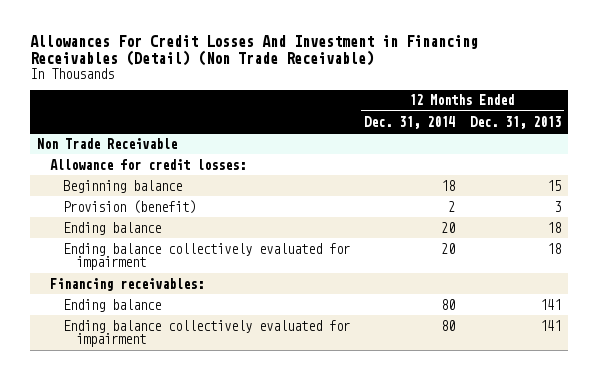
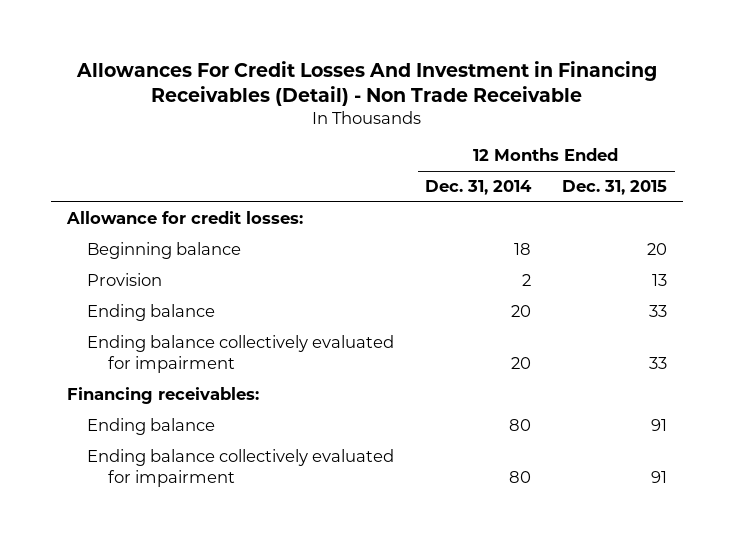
- Allowances For Credit Losses And Investment in Financing Receivables (Detail) (Non Trade Receivable)
+ Allowances For Credit Losses And Investment in Financing Receivables (Detail) - Non Trade Receivable
- | 12 Months Ended Dec. 31, 2014 | 12 Months Ended Dec. 31, 2013
+ | 12 Months Ended Dec. 31, 2014 | 12 Months Ended Dec. 31, 2015
- Non Trade Receivable
- Provision (benefit) | 2 | 3
+ Provision | 2 | 13

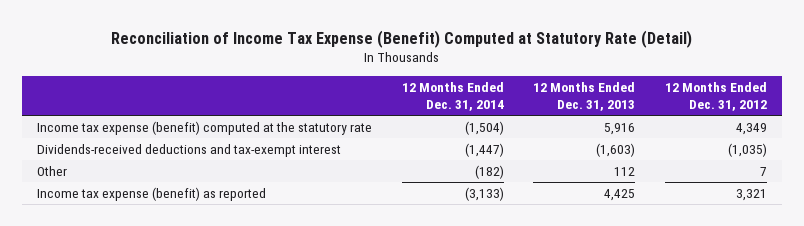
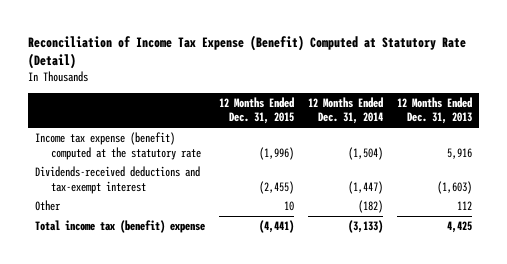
- | 12 Months Ended Dec. 31, 2014 | 12 Months Ended Dec. 31, 2013 | 12 Months Ended Dec. 31, 2012
+ | 12 Months Ended Dec. 31, 2015 | 12 Months Ended Dec. 31, 2014 | 12 Months Ended Dec. 31, 2013
- Income tax expense (benefit) as reported | (3,133) | 4,425 | 3,321
+ Total income tax (benefit) expense | (4,441) | (3,133) | 4,425

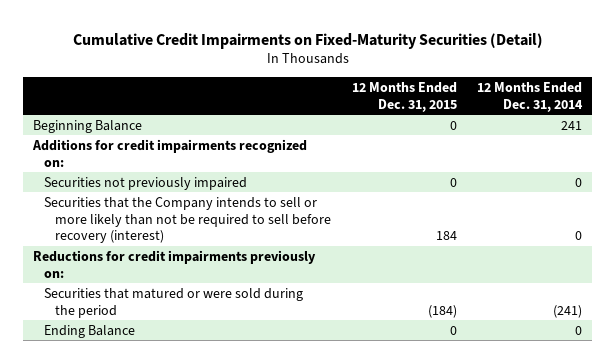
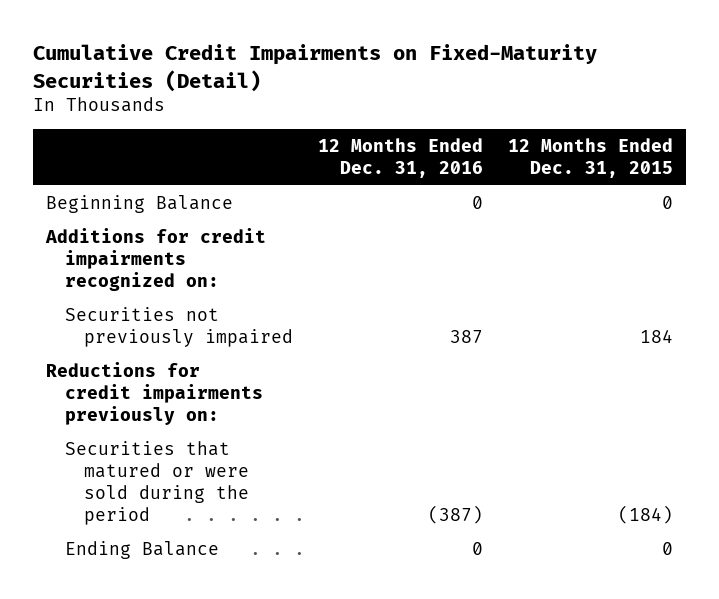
- | 12 Months Ended Dec. 31, 2015 | 12 Months Ended Dec. 31, 2014
+ | 12 Months Ended Dec. 31, 2016 | 12 Months Ended Dec. 31, 2015
- Securities not previously impaired | 0 | 0
- Securities that the Company intends to sell or more likely than not be required to sell before recovery (interest) | 184 | 0
+ Securities not previously impaired | 387 | 184

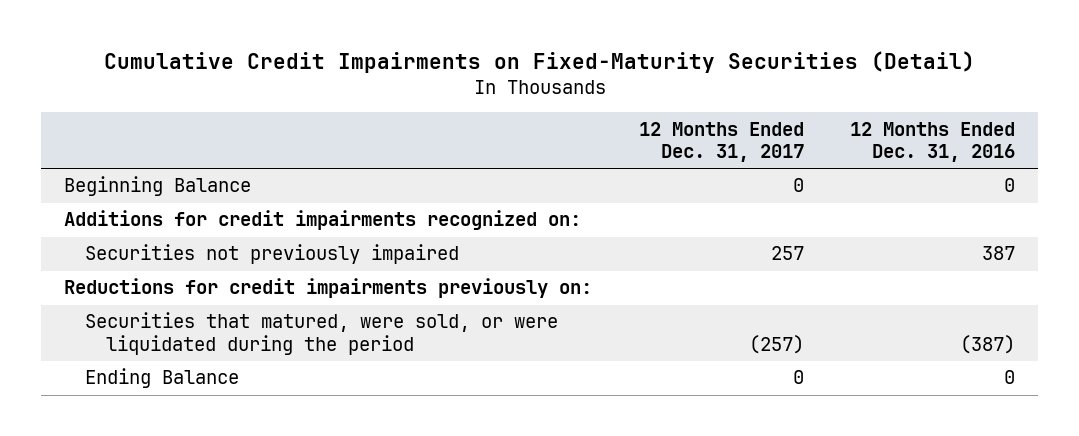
- | 12 Months Ended Dec. 31, 2016 | 12 Months Ended Dec. 31, 2015
+ | 12 Months Ended Dec. 31, 2017 | 12 Months Ended Dec. 31, 2016
- Securities that matured or were sold during the period | (387) | (184)
+ Securities that matured, were sold, or were liquidated during the period | (257) | (387)

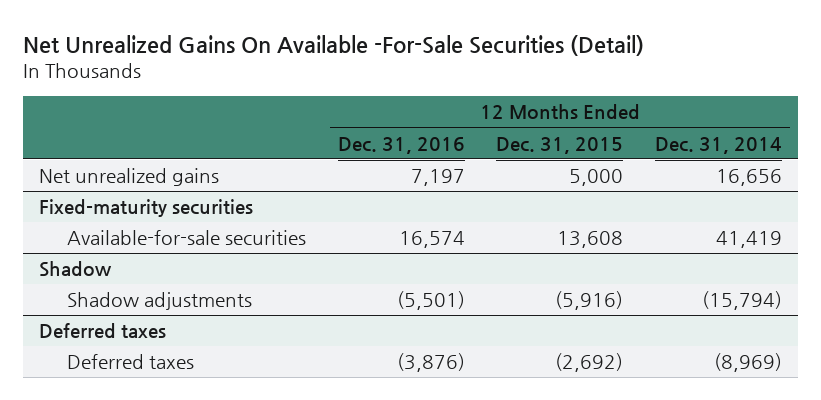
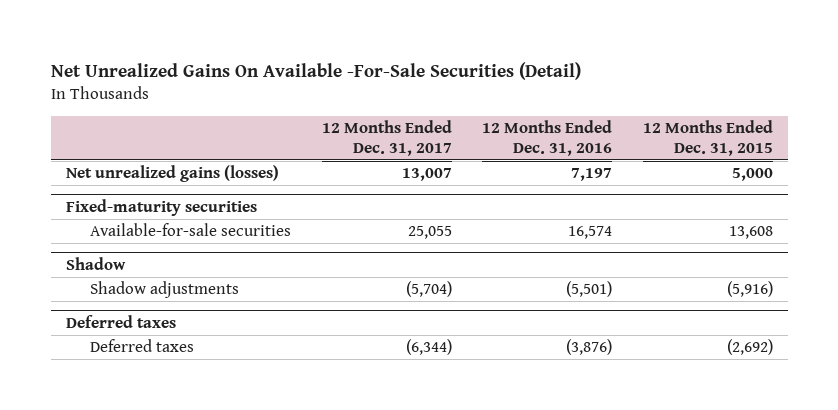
- | 12 Months Ended Dec. 31, 2016 | 12 Months Ended Dec. 31, 2015 | 12 Months Ended Dec. 31, 2014
+ | 12 Months Ended Dec. 31, 2017 | 12 Months Ended Dec. 31, 2016 | 12 Months Ended Dec. 31, 2015
- Net unrealized gains | 7,197 | 5,000 | 16,656
+ Net unrealized gains (losses) | 13,007 | 7,197 | 5,000

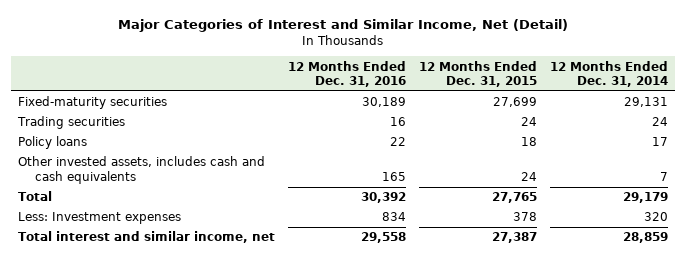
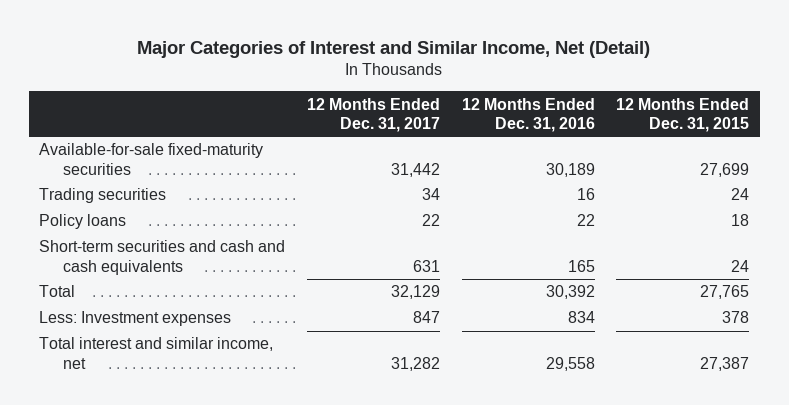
- | 12 Months Ended Dec. 31, 2016 | 12 Months Ended Dec. 31, 2015 | 12 Months Ended Dec. 31, 2014
+ | 12 Months Ended Dec. 31, 2017 | 12 Months Ended Dec. 31, 2016 | 12 Months Ended Dec. 31, 2015
- Fixed-maturity securities | 30,189 | 27,699 | 29,131
+ Available-for-sale fixed-maturity securities | 31,442 | 30,189 | 27,699
- Other invested assets, includes cash and cash equivalents | 165 | 24 | 7
+ Short-term securities and cash and cash equivalents | 631 | 165 | 24

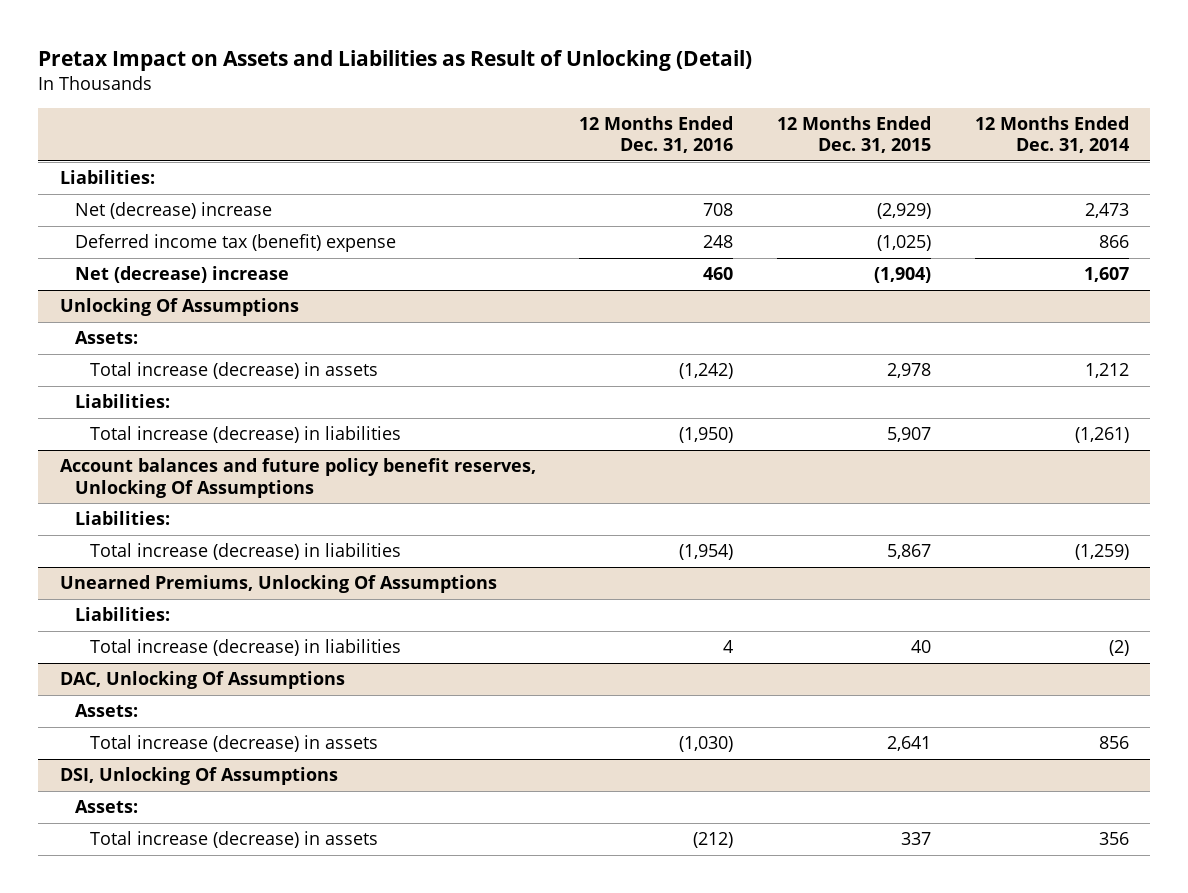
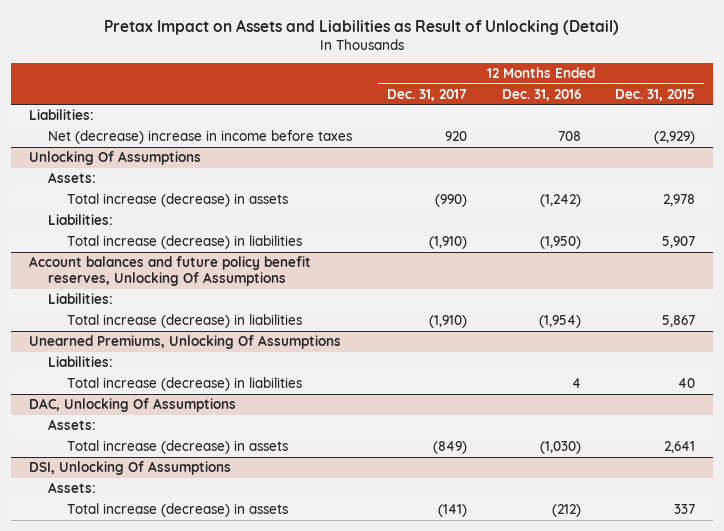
- | 12 Months Ended Dec. 31, 2016 | 12 Months Ended Dec. 31, 2015 | 12 Months Ended Dec. 31, 2014
+ | 12 Months Ended Dec. 31, 2017 | 12 Months Ended Dec. 31, 2016 | 12 Months Ended Dec. 31, 2015
- Net (decrease) increase | 708 | (2,929) | 2,473
- Deferred income tax (benefit) expense | 248 | (1,025) | 866
- Net (decrease) increase | 460 | (1,904) | 1,607
+ Net (decrease) increase in income before taxes | 920 | 708 | (2,929)

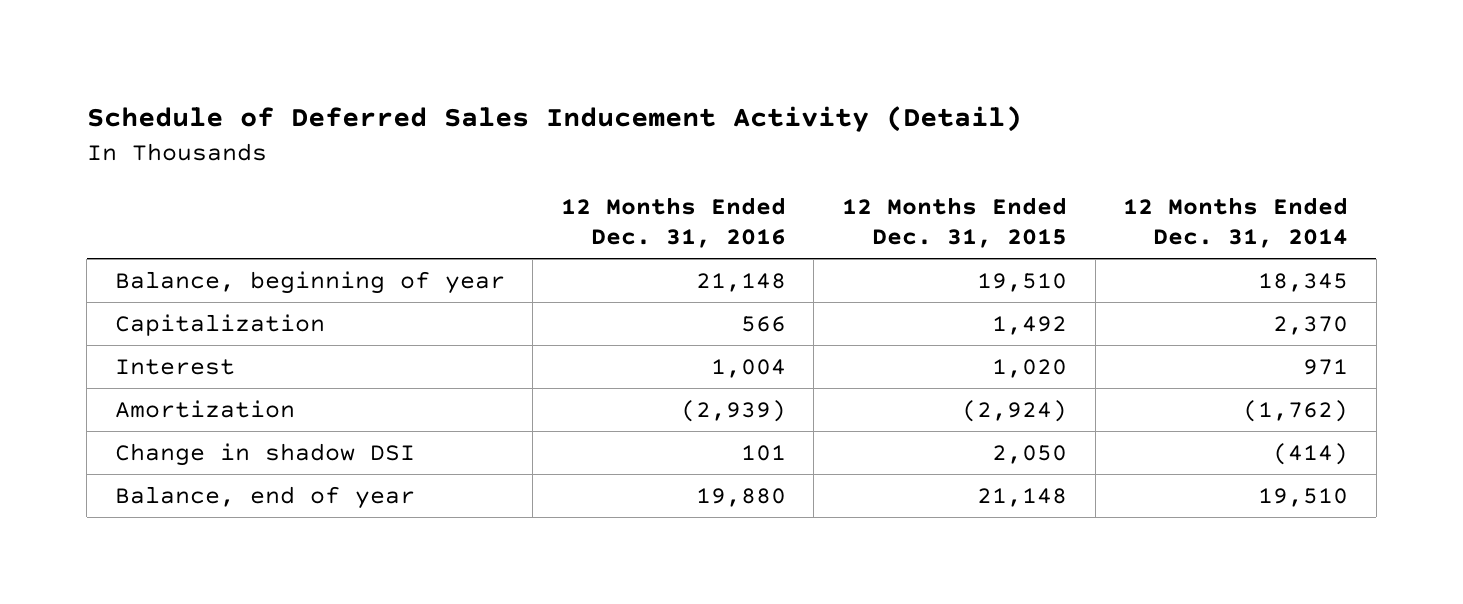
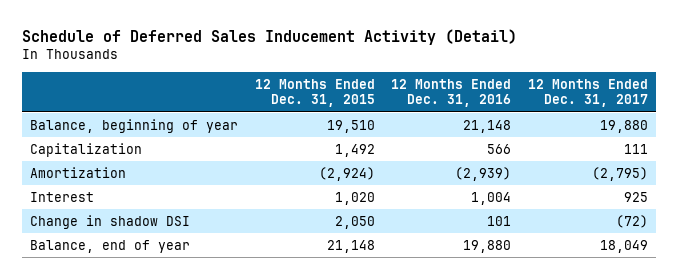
- | 12 Months Ended Dec. 31, 2016 | 12 Months Ended Dec. 31, 2015 | 12 Months Ended Dec. 31, 2014
+ | 12 Months Ended Dec. 31, 2015 | 12 Months Ended Dec. 31, 2016 | 12 Months Ended Dec. 31, 2017
moved down: Interest | 1,020 | 1,004 | 925

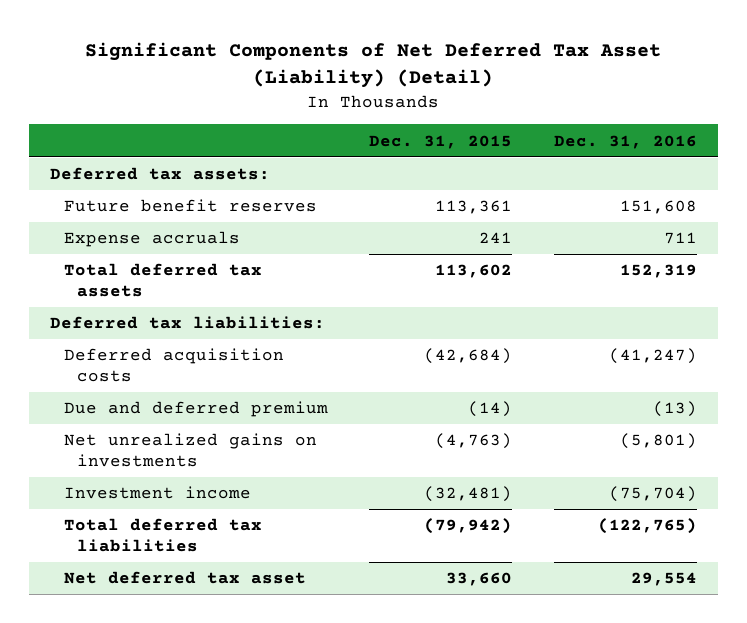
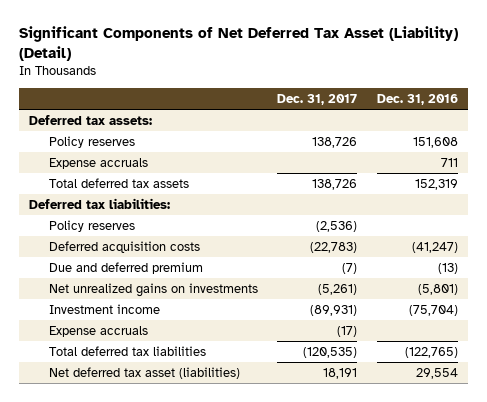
- | Dec. 31, 2015 | Dec. 31, 2016
+ | Dec. 31, 2017 | Dec. 31, 2016
- Future benefit reserves | 113,361 | 151,608
+ Policy reserves | 138,726 | 151,608
+ Policy reserves | (2,536) |
+ Expense accruals | (17) |
- Net deferred tax asset | 33,660 | 29,554
+ Net deferred tax asset (liabilities) | 18,191 | 29,554

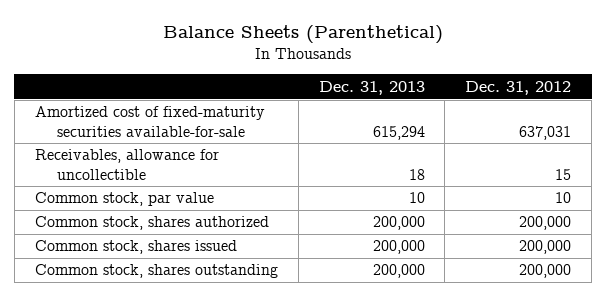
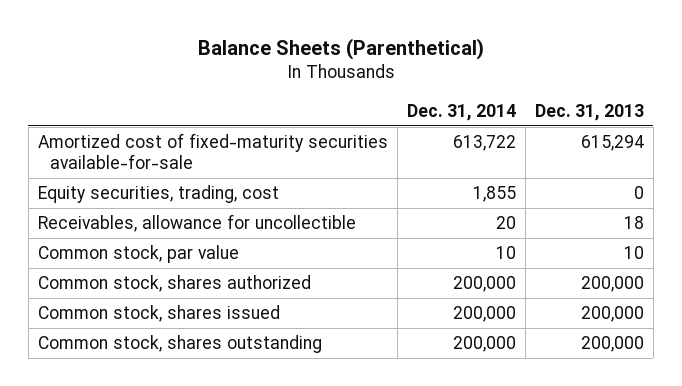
- | Dec. 31, 2013 | Dec. 31, 2012
+ | Dec. 31, 2014 | Dec. 31, 2013
+ Equity securities, trading, cost | 1,855 | 0

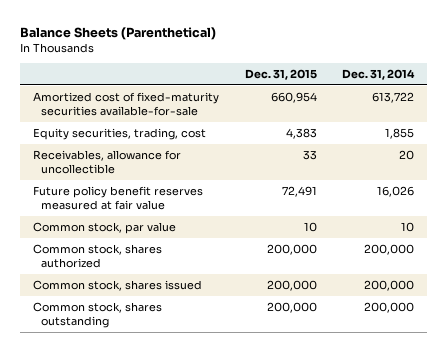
- | Dec. 31, 2014 | Dec. 31, 2013
+ | Dec. 31, 2015 | Dec. 31, 2014
+ Future policy benefit reserves measured at fair value | 72,491 | 16,026

